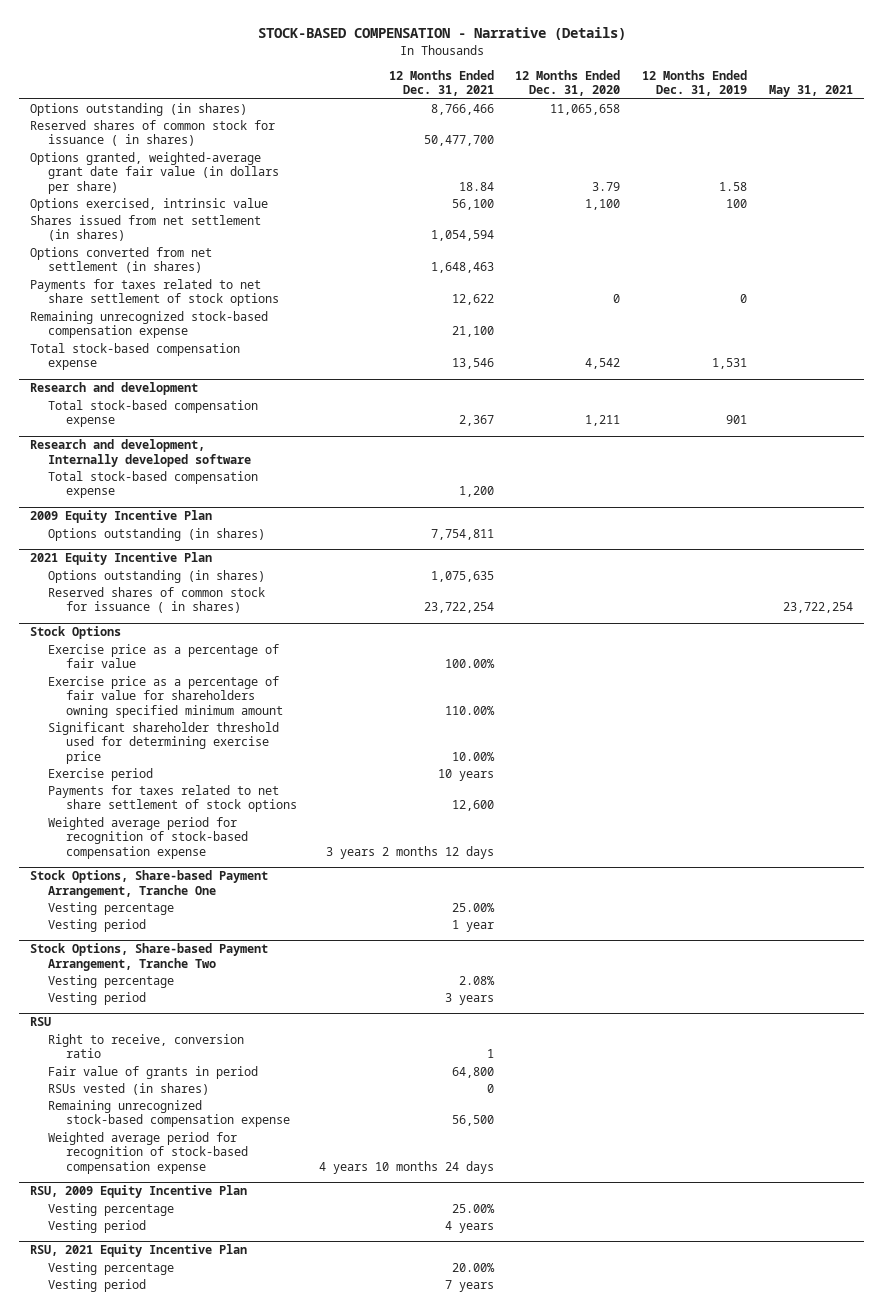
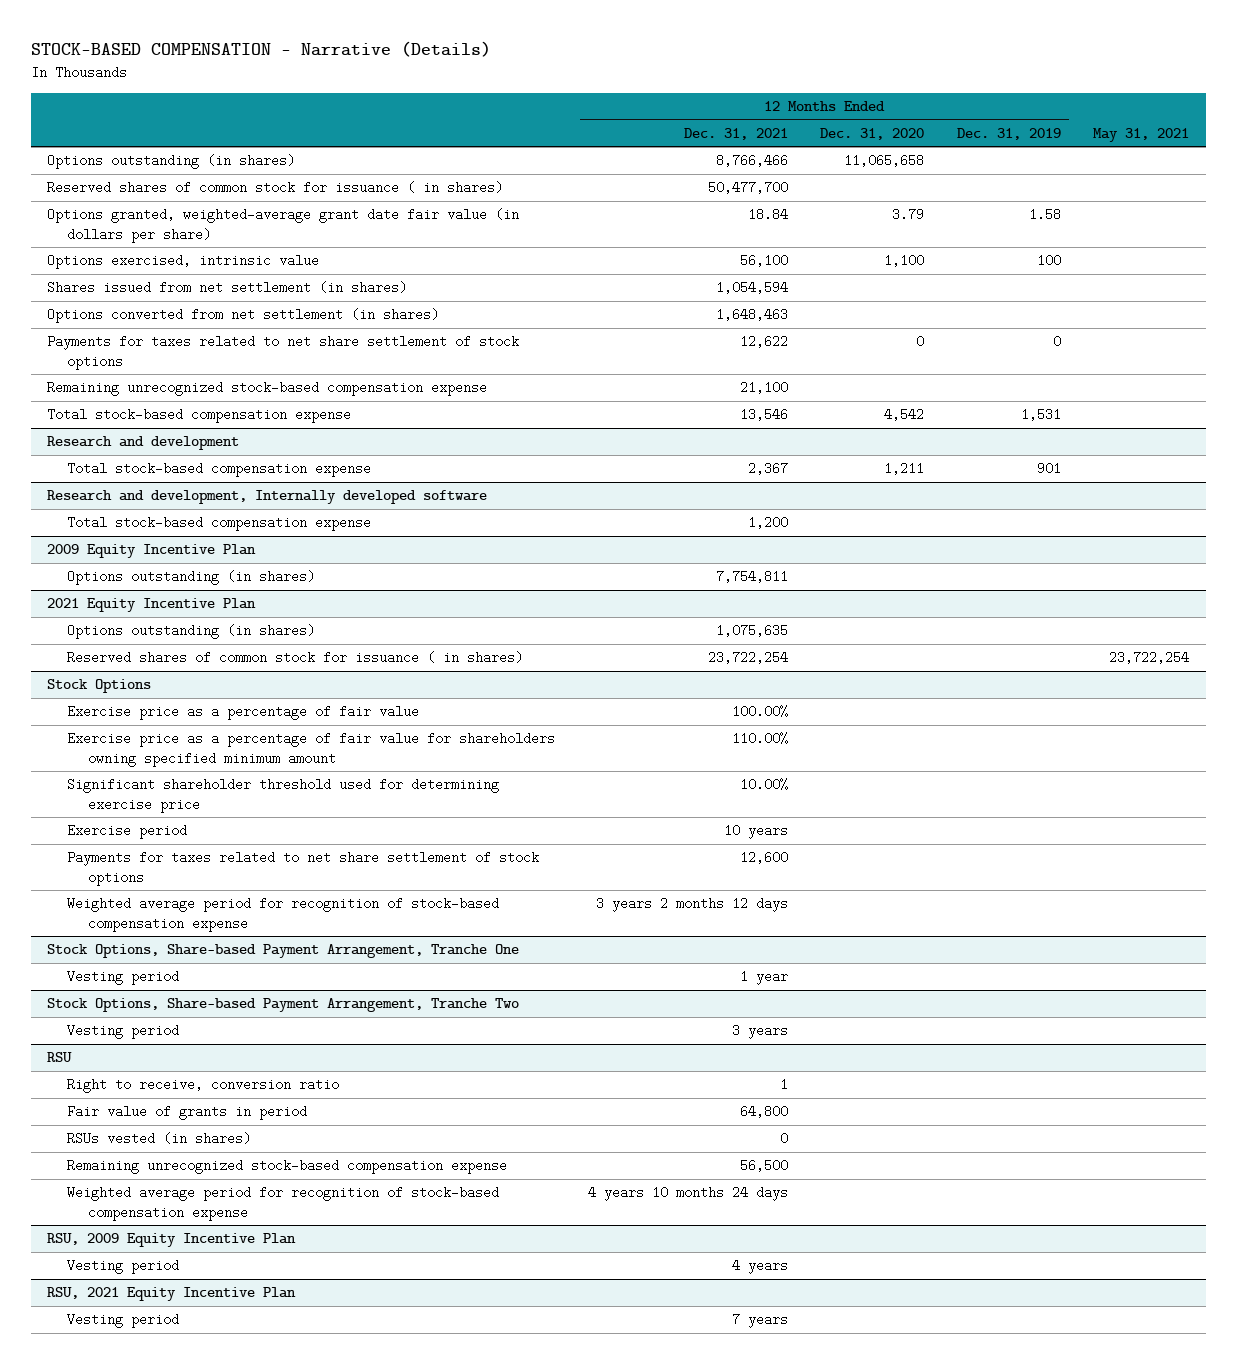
@ Stock Options, Share-based Payment Arrangement, Tranche One
- Vesting percentage | 25.00% | | |
@ Stock Options, Share-based Payment Arrangement, Tranche Two
- Vesting percentage | 2.08% | | |
@ RSU, 2009 Equity Incentive Plan
- Vesting percentage | 25.00% | | |
@ RSU, 2021 Equity Incentive Plan
- Vesting percentage | 20.00% | | |

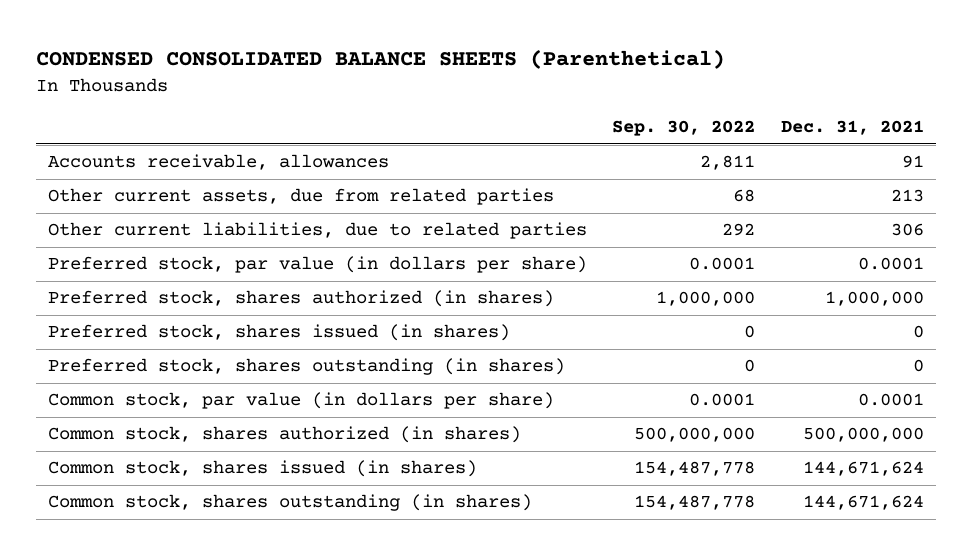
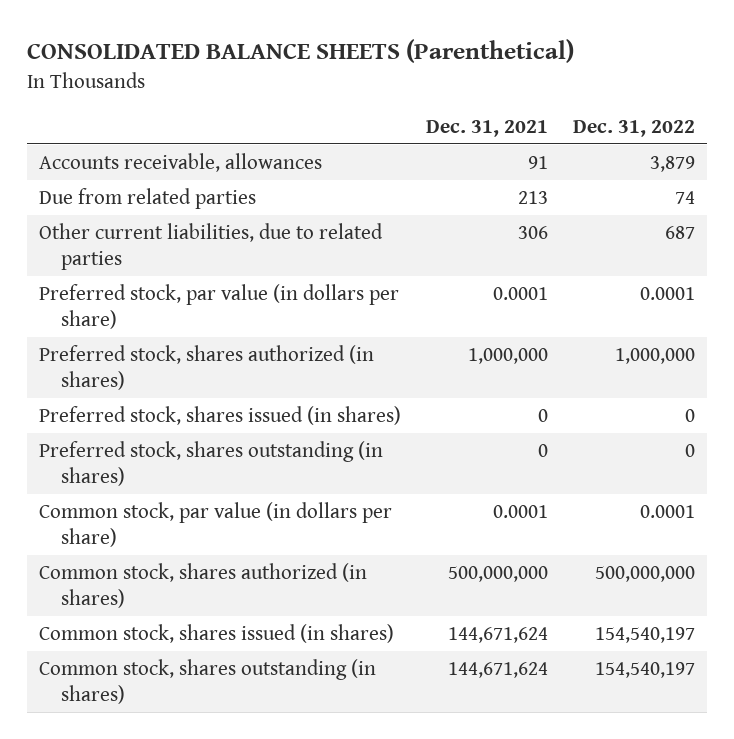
- CONDENSED CONSOLIDATED BALANCE SHEETS (Parenthetical)
+ CONSOLIDATED BALANCE SHEETS (Parenthetical)
- | Sep. 30, 2022 | Dec. 31, 2021
+ | Dec. 31, 2021 | Dec. 31, 2022
- Other current assets, due from related parties | 68 | 213
+ Due from related parties | 213 | 74

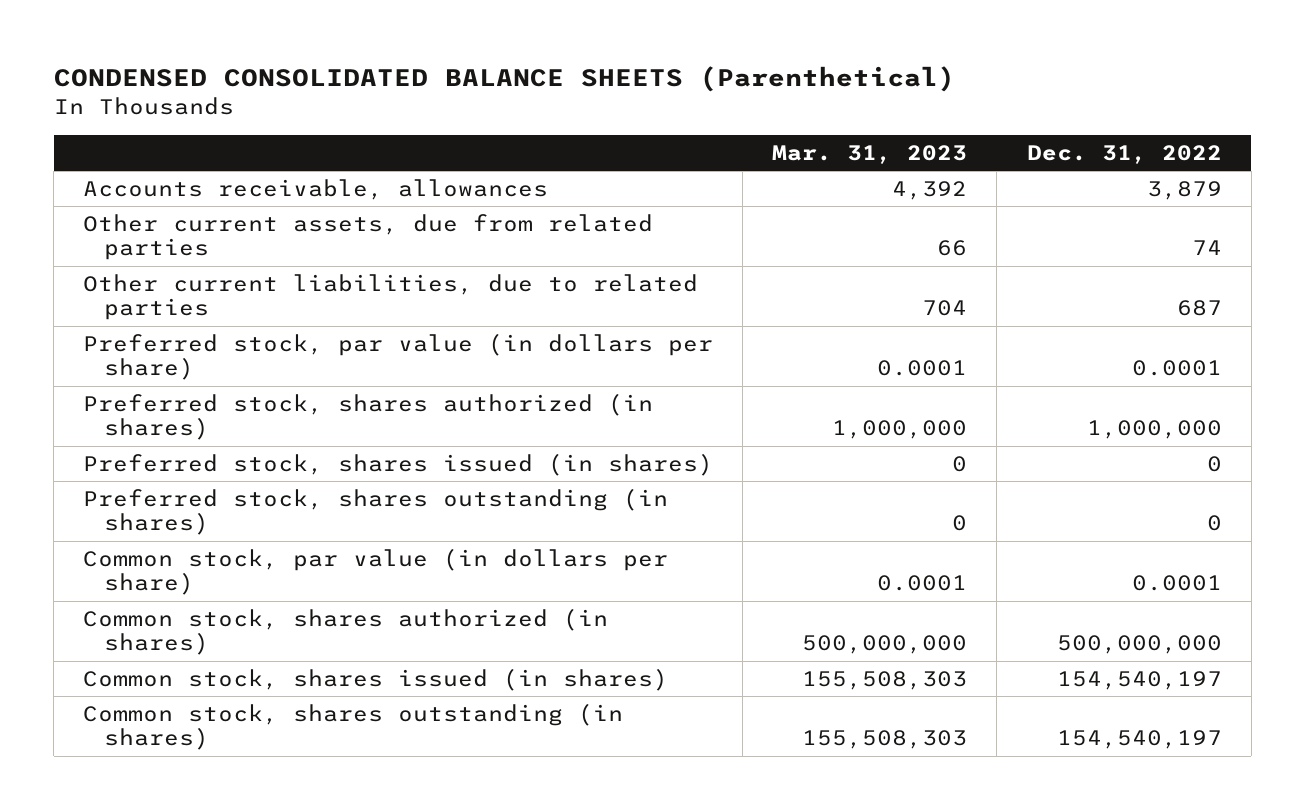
- CONSOLIDATED BALANCE SHEETS (Parenthetical)
+ CONDENSED CONSOLIDATED BALANCE SHEETS (Parenthetical)
- | Dec. 31, 2021 | Dec. 31, 2022
+ | Mar. 31, 2023 | Dec. 31, 2022
- Due from related parties | 213 | 74
+ Other current assets, due from related parties | 66 | 74

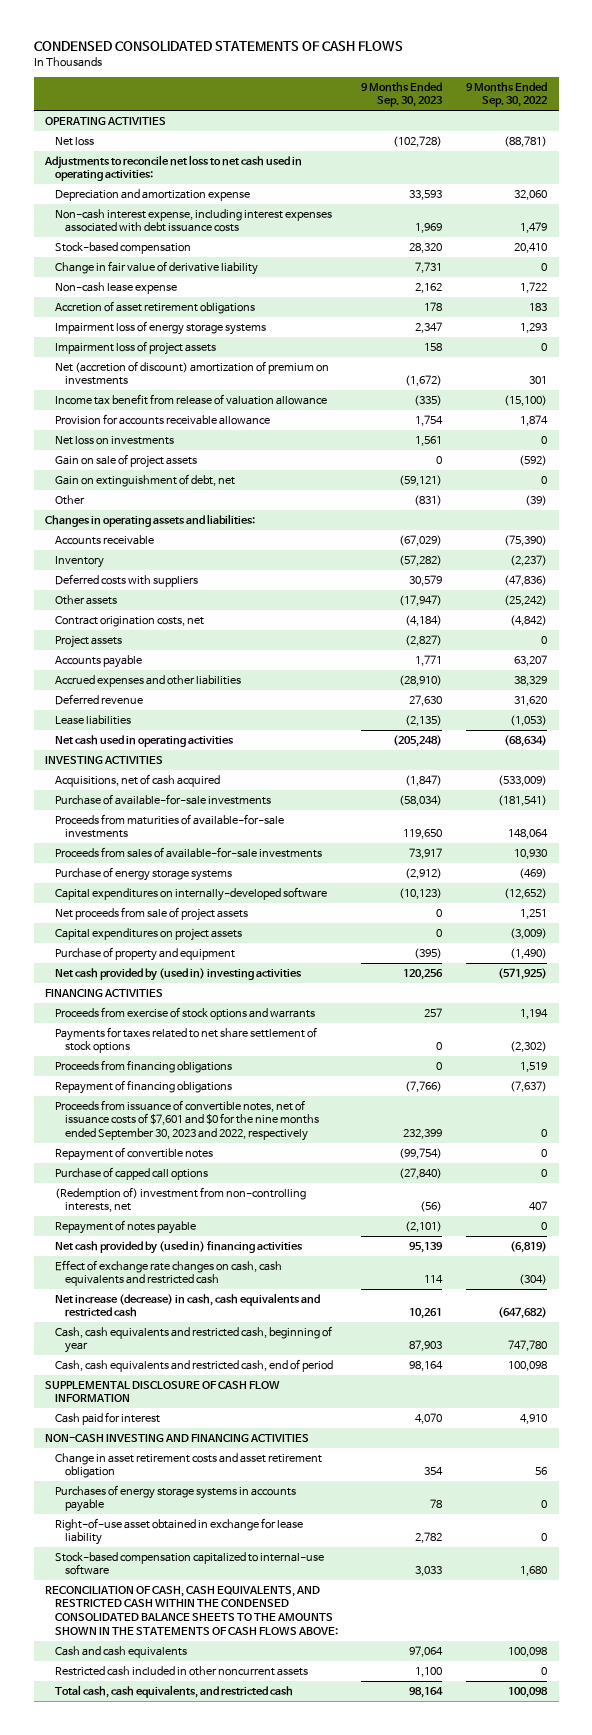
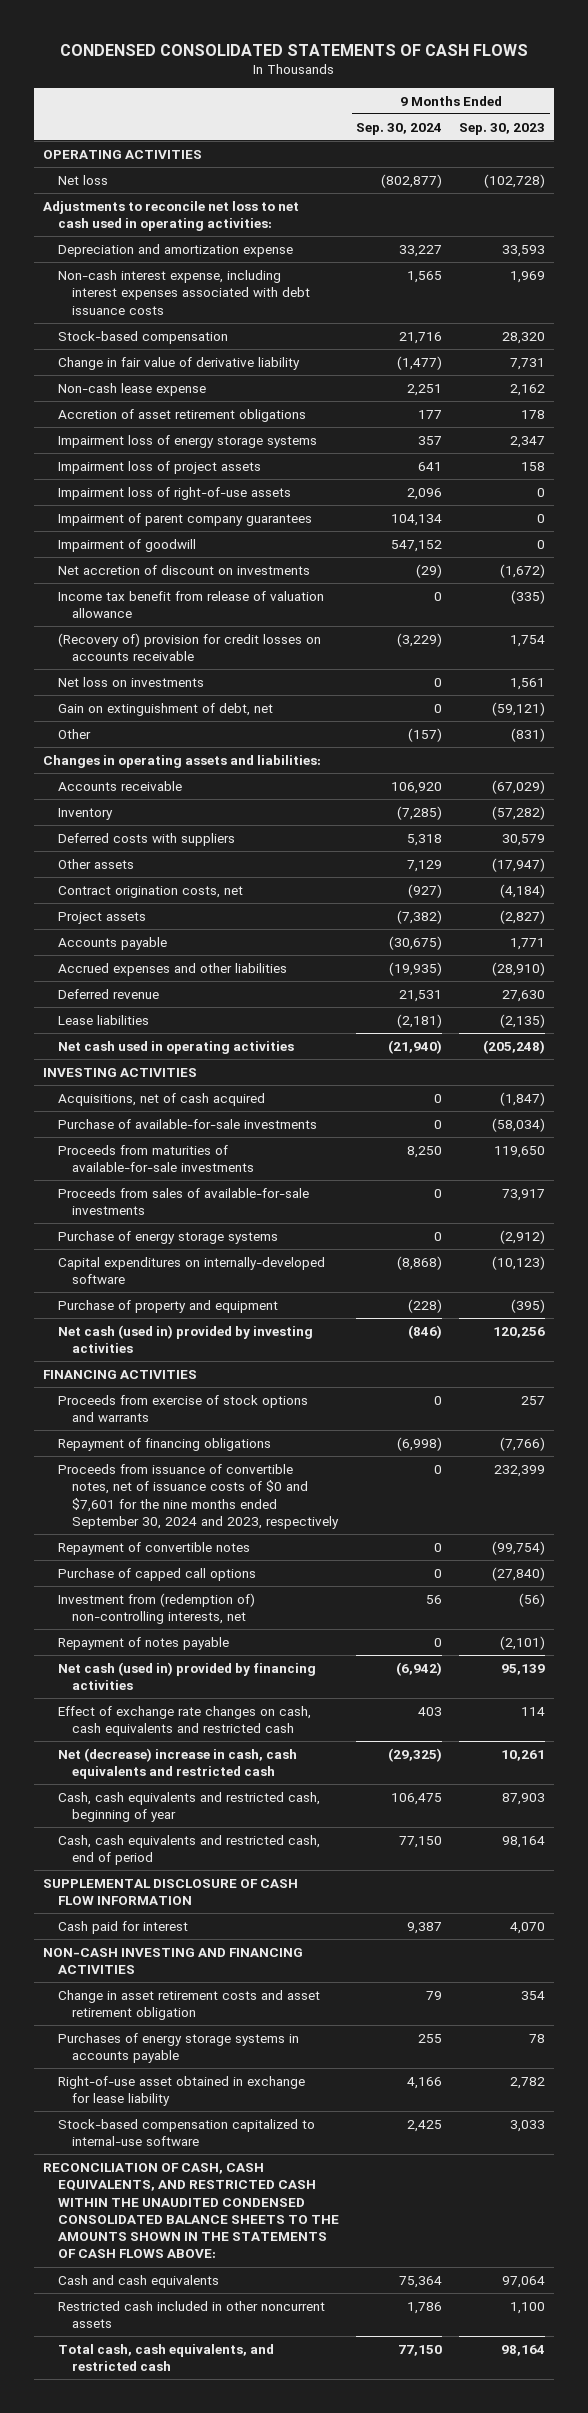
- | 9 Months Ended Sep. 30, 2023 | 9 Months Ended Sep. 30, 2022
+ | 9 Months Ended Sep. 30, 2024 | 9 Months Ended Sep. 30, 2023
- Net (accretion of discount) amortization of premium on investments | (1,672) | 301
+ Impairment loss of right-of-use assets | 2,096 | 0
+ Impairment of parent company guarantees | 104,134 | 0
+ Impairment of goodwill | 547,152 | 0
+ Net accretion of discount on investments | (29) | (1,672)
- Provision for accounts receivable allowance | 1,754 | 1,874
+ (Recovery of) provision for credit losses on accounts receivable | (3,229) | 1,754
- Gain on sale of project assets | 0 | (592)
- Net proceeds from sale of project assets | 0 | 1,251
- Capital expenditures on project assets | 0 | (3,009)
- Net cash provided by (used in) investing activities | 120,256 | (571,925)
+ Net cash (used in) provided by investing activities | (846) | 120,256
- Payments for taxes related to net share settlement of stock options | 0 | (2,302)
- Proceeds from financing obligations | 0 | 1,519
- Proceeds from issuance of convertible notes, net of issuance costs of $7,601 and $0 for the nine months ended September 30, 2023 and 2022, respectively | 232,399 | 0
+ Proceeds from issuance of convertible notes, net of issuance costs of $0 and $7,601 for the nine months ended September 30, 2024 and 2023, respectively | 0 | 232,399
- (Redemption of) investment from non-controlling interests, net | (56) | 407
+ Investment from (redemption of) non-controlling interests, net | 56 | (56)
- Net cash provided by (used in) financing activities | 95,139 | (6,819)
+ Net cash (used in) provided by financing activities | (6,942) | 95,139
- Net increase (decrease) in cash, cash equivalents and restricted cash | 10,261 | (647,682)
+ Net (decrease) increase in cash, cash equivalents and restricted cash | (29,325) | 10,261
- RECONCILIATION OF CASH, CASH EQUIVALENTS, AND RESTRICTED CASH WITHIN THE CONDENSED CONSOLIDATED BALANCE SHEETS TO THE AMOUNTS SHOWN IN THE STATEMENTS OF CASH FLOWS ABOVE:
+ RECONCILIATION OF CASH, CASH EQUIVALENTS, AND RESTRICTED CASH WITHIN THE UNAUDITED CONDENSED CONSOLIDATED BALANCE SHEETS TO THE AMOUNTS SHOWN IN THE STATEMENTS OF CASH FLOWS ABOVE:

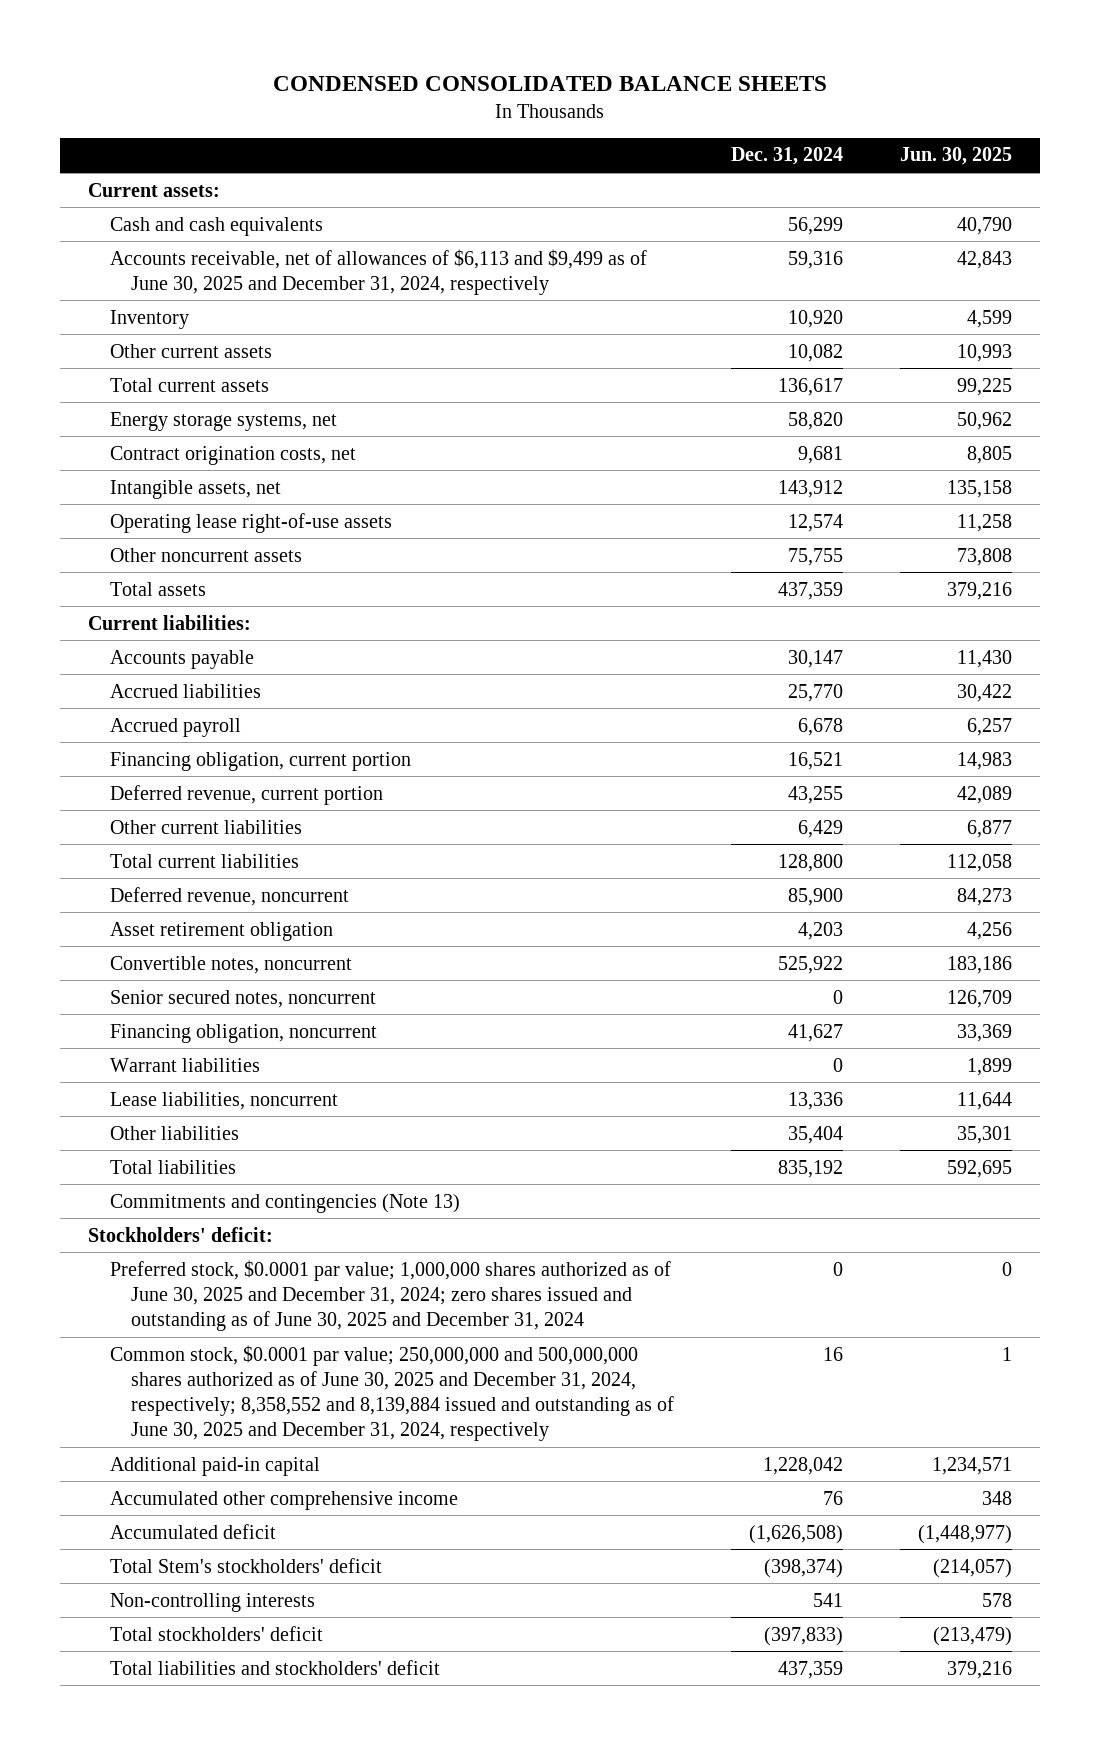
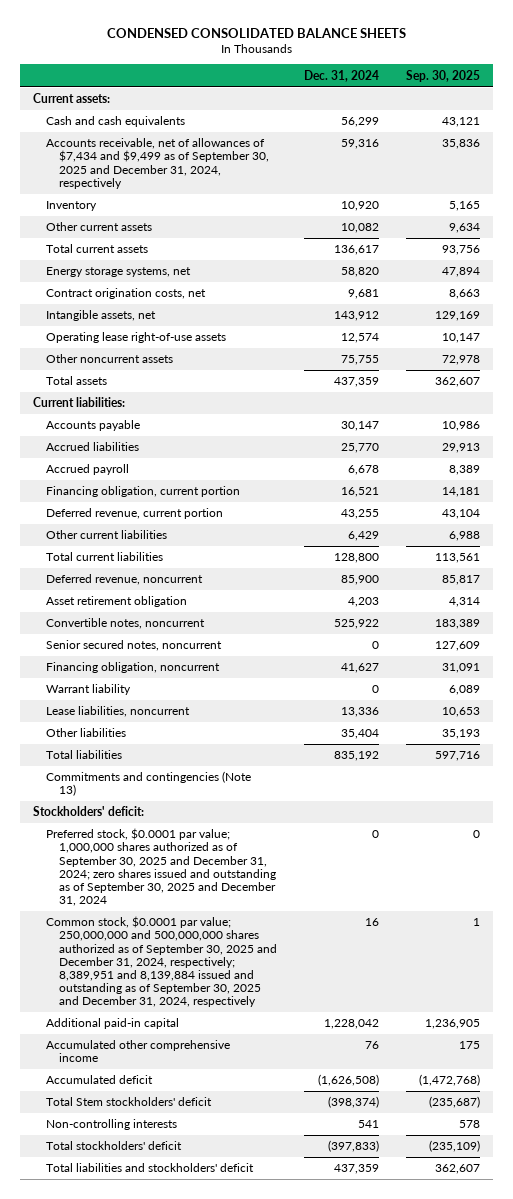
- | Dec. 31, 2024 | Jun. 30, 2025
+ | Dec. 31, 2024 | Sep. 30, 2025
- Accounts receivable, net of allowances of $6,113 and $9,499 as of June 30, 2025 and December 31, 2024, respectively | 59,316 | 42,843
+ Accounts receivable, net of allowances of $7,434 and $9,499 as of September 30, 2025 and December 31, 2024, respectively | 59,316 | 35,836
- Warrant liabilities | 0 | 1,899
+ Warrant liability | 0 | 6,089
- Preferred stock, $0.0001 par value; 1,000,000 shares authorized as of June 30, 2025 and December 31, 2024; zero shares issued and outstanding as of June 30, 2025 and December 31, 2024 | 0 | 0
- Common stock, $0.0001 par value; 250,000,000 and 500,000,000 shares authorized as of June 30, 2025 and December 31, 2024, respectively; 8,358,552 and 8,139,884 issued and outstanding as of June 30, 2025 and December 31, 2024, respectively | 16 | 1
+ Preferred stock, $0.0001 par value; 1,000,000 shares authorized as of September 30, 2025 and December 31, 2024; zero shares issued and outstanding as of September 30, 2025 and December 31, 2024 | 0 | 0
+ Common stock, $0.0001 par value; 250,000,000 and 500,000,000 shares authorized as of September 30, 2025 and December 31, 2024, respectively; 8,389,951 and 8,139,884 issued and outstanding as of September 30, 2025 and December 31, 2024, respectively | 16 | 1
- Total Stem's stockholders' deficit | (398,374) | (214,057)
+ Total Stem stockholders' deficit | (398,374) | (235,687)

